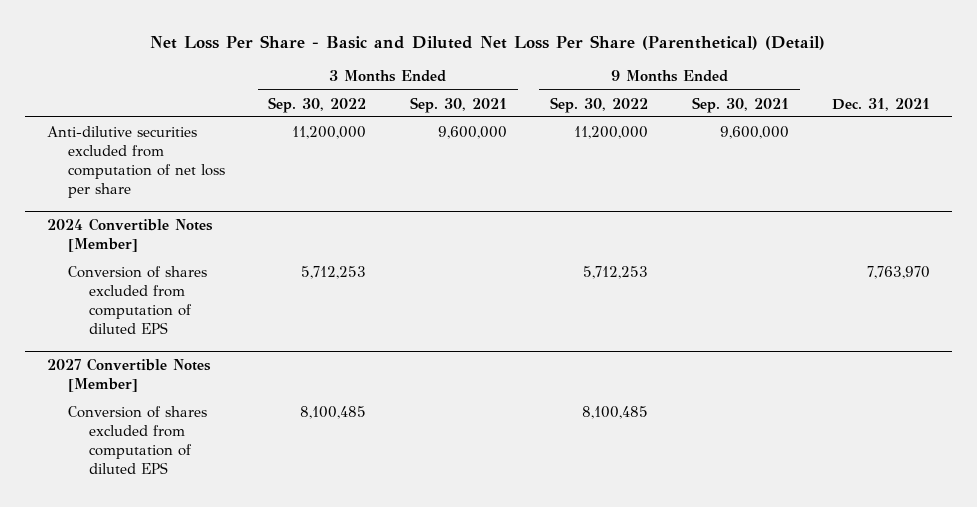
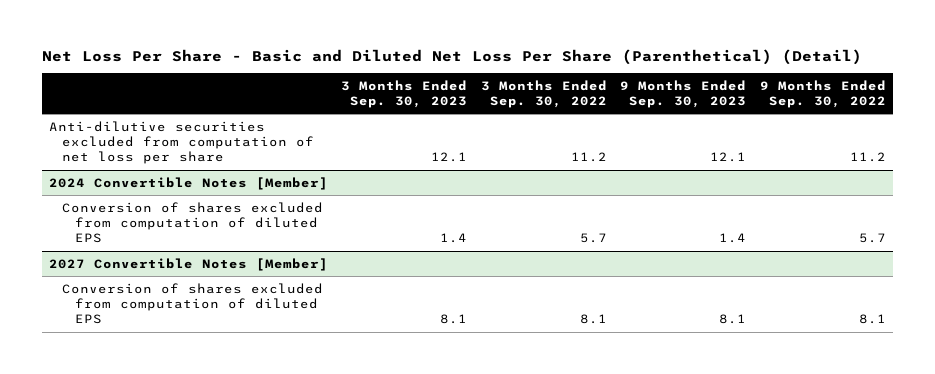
- | 3 Months Ended Sep. 30, 2022 | 3 Months Ended Sep. 30, 2021 | 9 Months Ended Sep. 30, 2022 | 9 Months Ended Sep. 30, 2021 | Dec. 31, 2021
+ | 3 Months Ended Sep. 30, 2023 | 3 Months Ended Sep. 30, 2022 | 9 Months Ended Sep. 30, 2023 | 9 Months Ended Sep. 30, 2022
- Anti-dilutive securities excluded from computation of net loss per share | 11,200,000 | 9,600,000 | 11,200,000 | 9,600,000 |
+ Anti-dilutive securities excluded from computation of net loss per share | 12.1 | 11.2 | 12.1 | 11.2
@ 2024 Convertible Notes [Member]
- Conversion of shares excluded from computation of diluted EPS | 5,712,253 | | 5,712,253 | | 7,763,970
+ Conversion of shares excluded from computation of diluted EPS | 1.4 | 5.7 | 1.4 | 5.7
@ 2027 Convertible Notes [Member]
- Conversion of shares excluded from computation of diluted EPS | 8,100,485 | | 8,100,485 | |
+ Conversion of shares excluded from computation of diluted EPS | 8.1 | 8.1 | 8.1 | 8.1

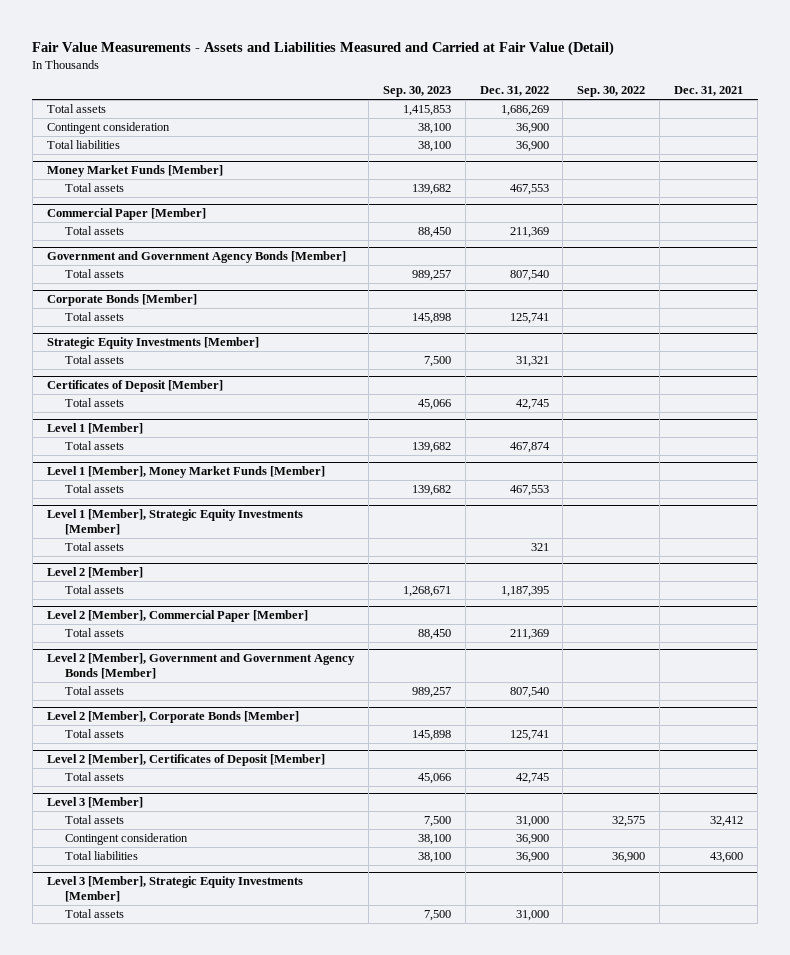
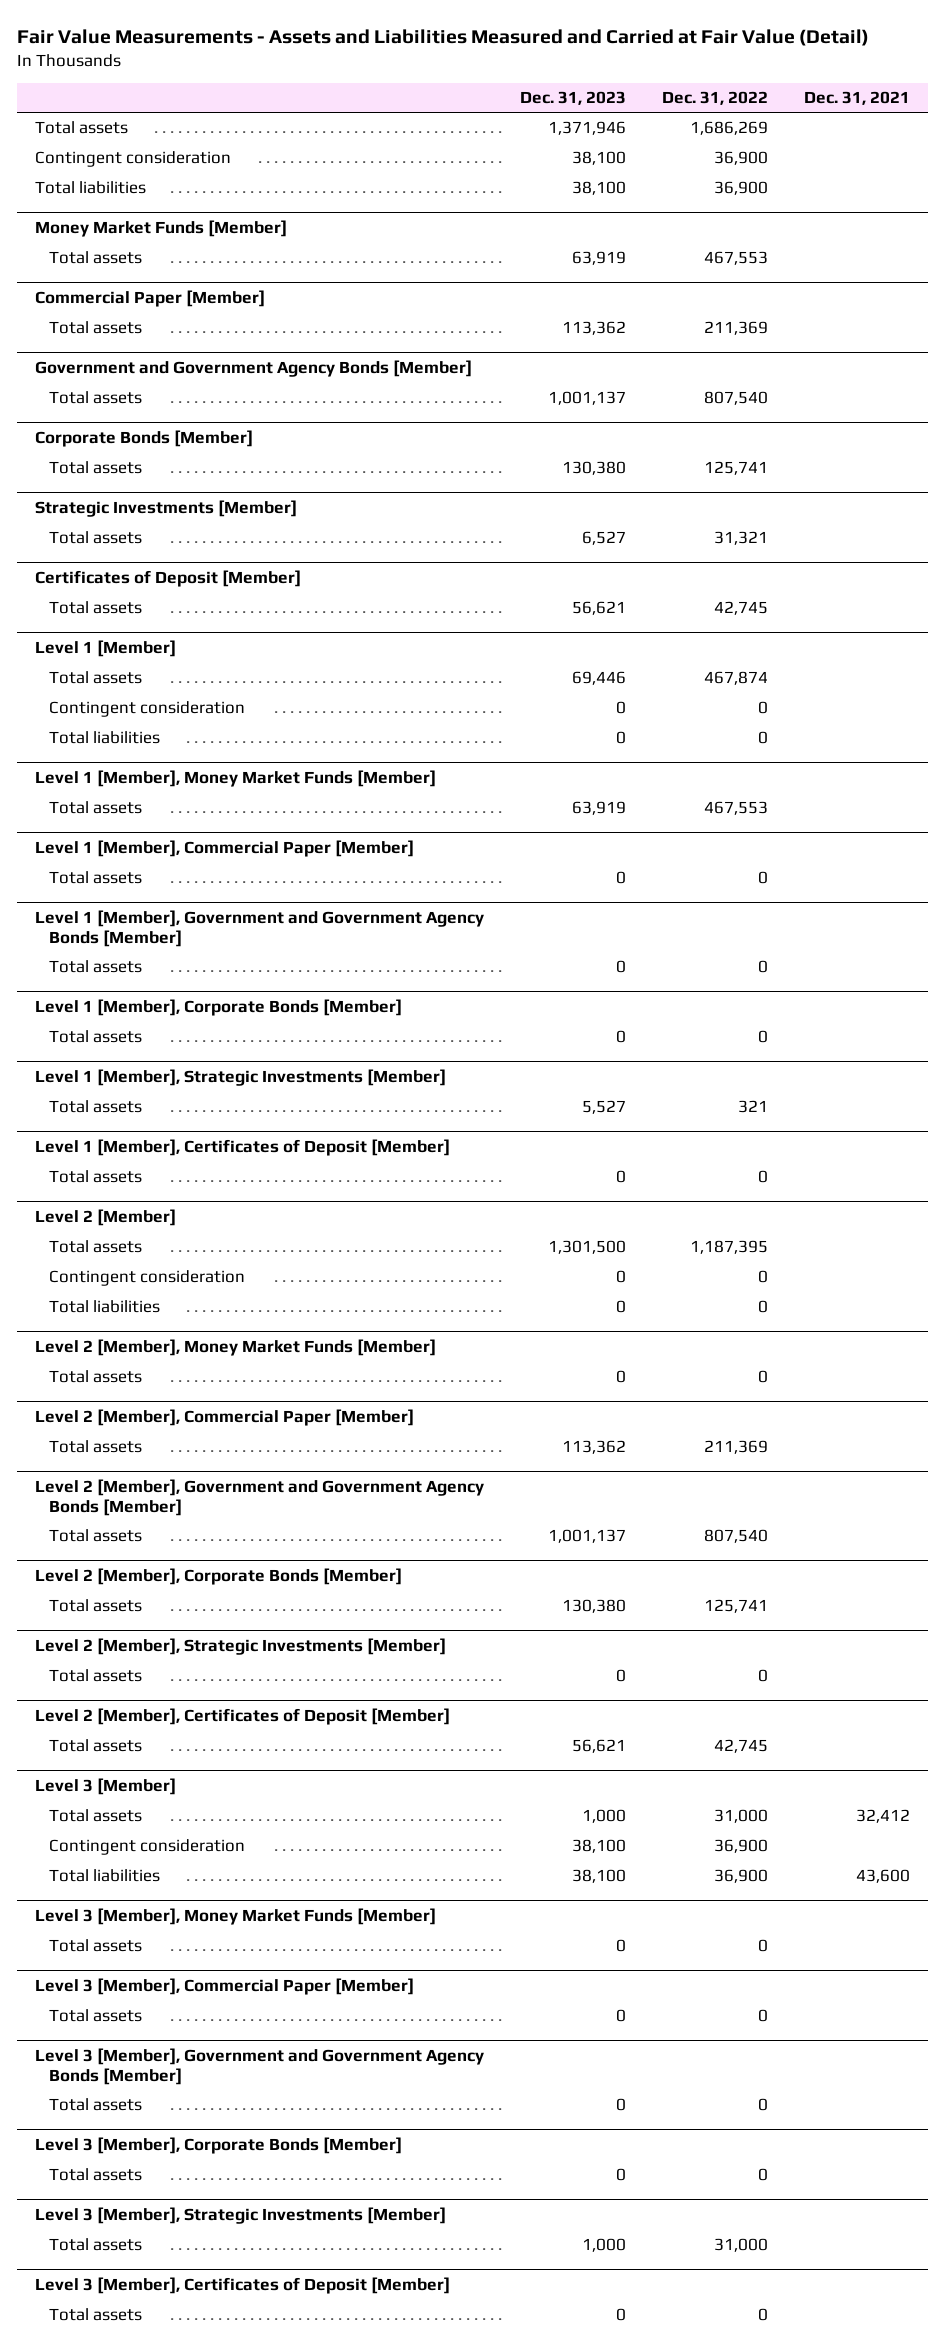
- | Sep. 30, 2023 | Dec. 31, 2022 | Sep. 30, 2022 | Dec. 31, 2021
+ | Dec. 31, 2023 | Dec. 31, 2022 | Dec. 31, 2021
- Strategic Equity Investments [Member]
+ Strategic Investments [Member]
@ Level 1 [Member]
+ Contingent consideration | 0 | 0 |
+ Total liabilities | 0 | 0 |
- Level 1 [Member], Strategic Equity Investments [Member]
+ Level 1 [Member], Commercial Paper [Member]
+ Total assets | 0 | 0 |
+ Level 1 [Member], Government and Government Agency Bonds [Member]
+ Total assets | 0 | 0 |
+ Level 1 [Member], Corporate Bonds [Member]
+ Total assets | 0 | 0 |
+ Level 1 [Member], Strategic Investments [Member]
+ Level 1 [Member], Certificates of Deposit [Member]
+ Total assets | 0 | 0 |
@ Level 2 [Member]
+ Contingent consideration | 0 | 0 |
+ Total liabilities | 0 | 0 |
+ Level 2 [Member], Money Market Funds [Member]
+ Total assets | 0 | 0 |
+ Level 2 [Member], Strategic Investments [Member]
+ Total assets | 0 | 0 |
- Level 3 [Member], Strategic Equity Investments [Member]
+ Level 3 [Member], Money Market Funds [Member]
+ Total assets | 0 | 0 |
+ Level 3 [Member], Commercial Paper [Member]
+ Total assets | 0 | 0 |
+ Level 3 [Member], Government and Government Agency Bonds [Member]
+ Total assets | 0 | 0 |
+ Level 3 [Member], Corporate Bonds [Member]
+ Total assets | 0 | 0 |
+ Level 3 [Member], Strategic Investments [Member]
+ Level 3 [Member], Certificates of Deposit [Member]
+ Total assets | 0 | 0 |

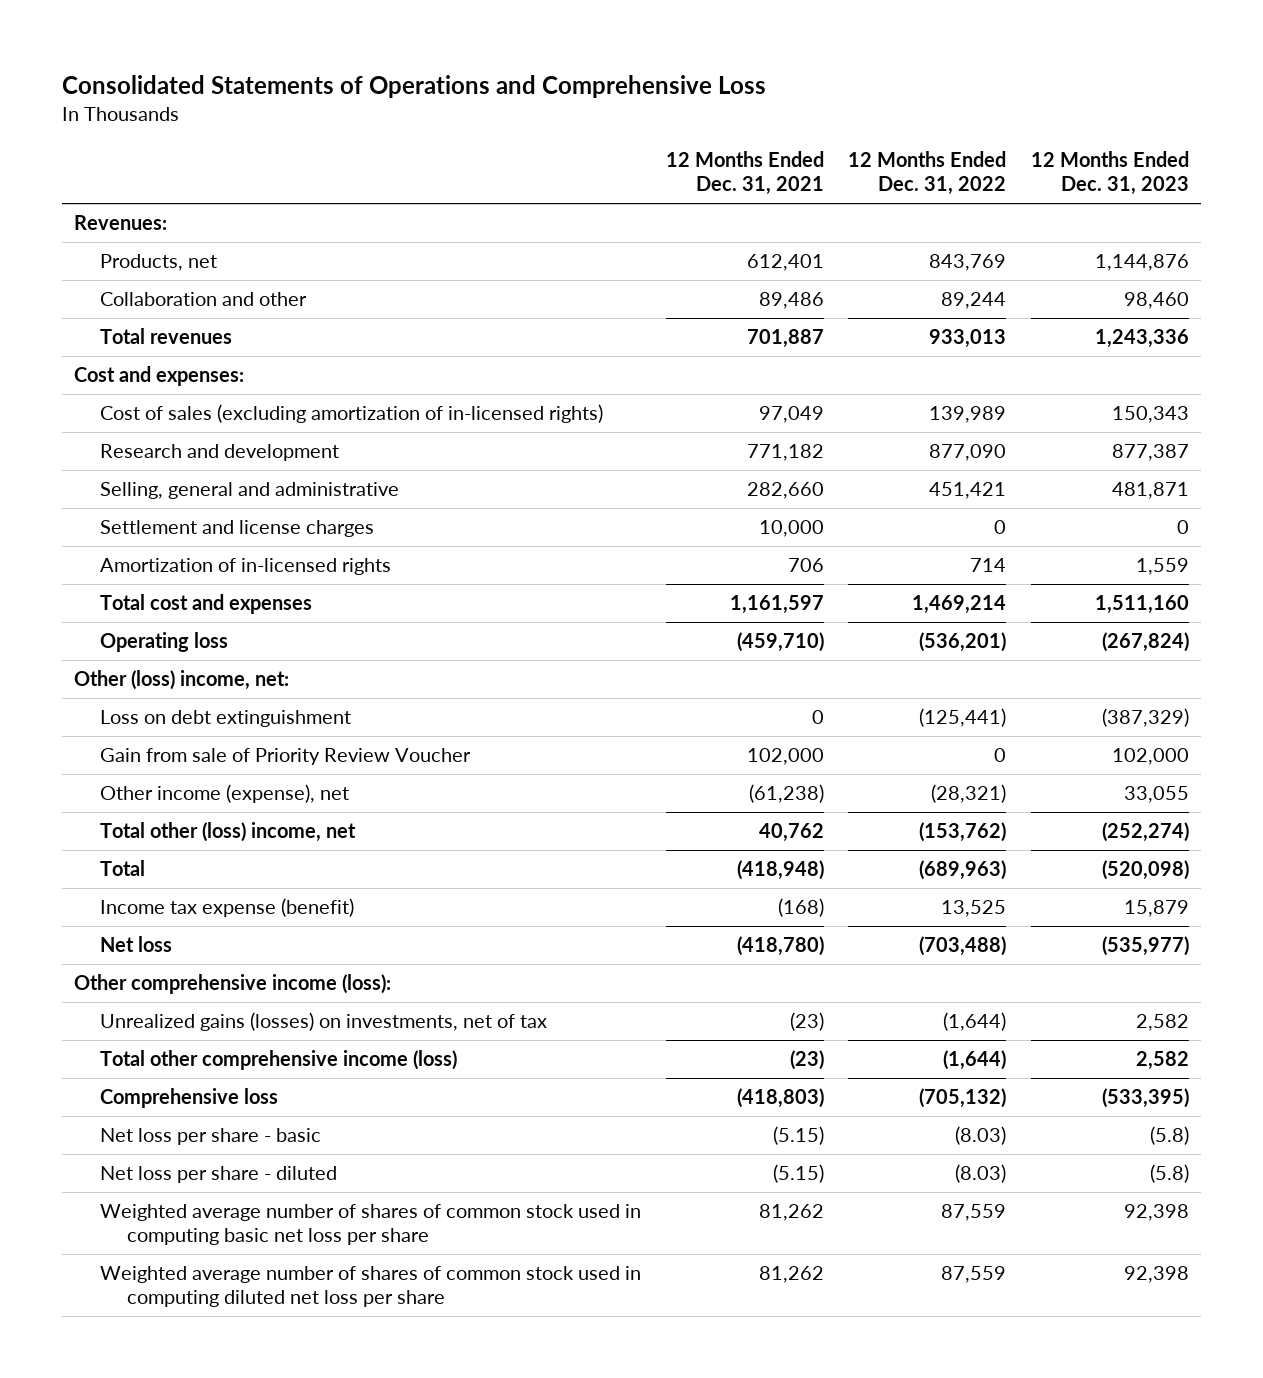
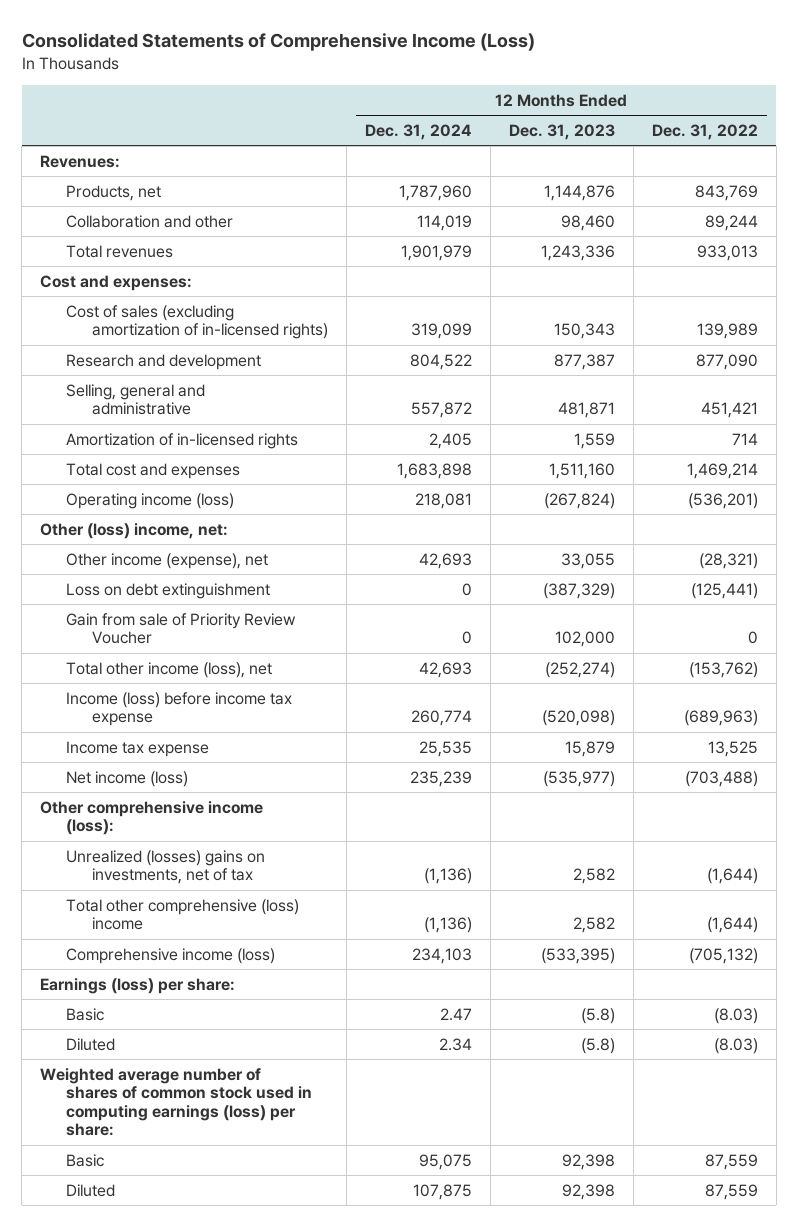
- Consolidated Statements of Operations and Comprehensive Loss
+ Consolidated Statements of Comprehensive Income (Loss)
- | 12 Months Ended Dec. 31, 2021 | 12 Months Ended Dec. 31, 2022 | 12 Months Ended Dec. 31, 2023
+ | 12 Months Ended Dec. 31, 2024 | 12 Months Ended Dec. 31, 2023 | 12 Months Ended Dec. 31, 2022
- Settlement and license charges | 10,000 | 0 | 0
- Operating loss | (459,710) | (536,201) | (267,824)
+ Operating income (loss) | 218,081 | (267,824) | (536,201)
moved up: Other income (expense), net | 42,693 | 33,055 | (28,321)
- Total other (loss) income, net | 40,762 | (153,762) | (252,274)
- Total | (418,948) | (689,963) | (520,098)
- Income tax expense (benefit) | (168) | 13,525 | 15,879
- Net loss | (418,780) | (703,488) | (535,977)
+ Total other income (loss), net | 42,693 | (252,274) | (153,762)
+ Income (loss) before income tax expense | 260,774 | (520,098) | (689,963)
+ Income tax expense | 25,535 | 15,879 | 13,525
+ Net income (loss) | 235,239 | (535,977) | (703,488)
- Unrealized gains (losses) on investments, net of tax | (23) | (1,644) | 2,582
- Total other comprehensive income (loss) | (23) | (1,644) | 2,582
- Comprehensive loss | (418,803) | (705,132) | (533,395)
- Net loss per share - basic | (5.15) | (8.03) | (5.8)
- Net loss per share - diluted | (5.15) | (8.03) | (5.8)
- Weighted average number of shares of common stock used in computing basic net loss per share | 81,262 | 87,559 | 92,398
- Weighted average number of shares of common stock used in computing diluted net loss per share | 81,262 | 87,559 | 92,398
+ Unrealized (losses) gains on investments, net of tax | (1,136) | 2,582 | (1,644)
+ Total other comprehensive (loss) income | (1,136) | 2,582 | (1,644)
+ Comprehensive income (loss) | 234,103 | (533,395) | (705,132)
+ Earnings (loss) per share:
+ Basic | 2.47 | (5.8) | (8.03)
+ Diluted | 2.34 | (5.8) | (8.03)
+ Weighted average number of shares of common stock used in computing earnings (loss) per share:
+ Basic | 95,075 | 92,398 | 87,559
+ Diluted | 107,875 | 92,398 | 87,559

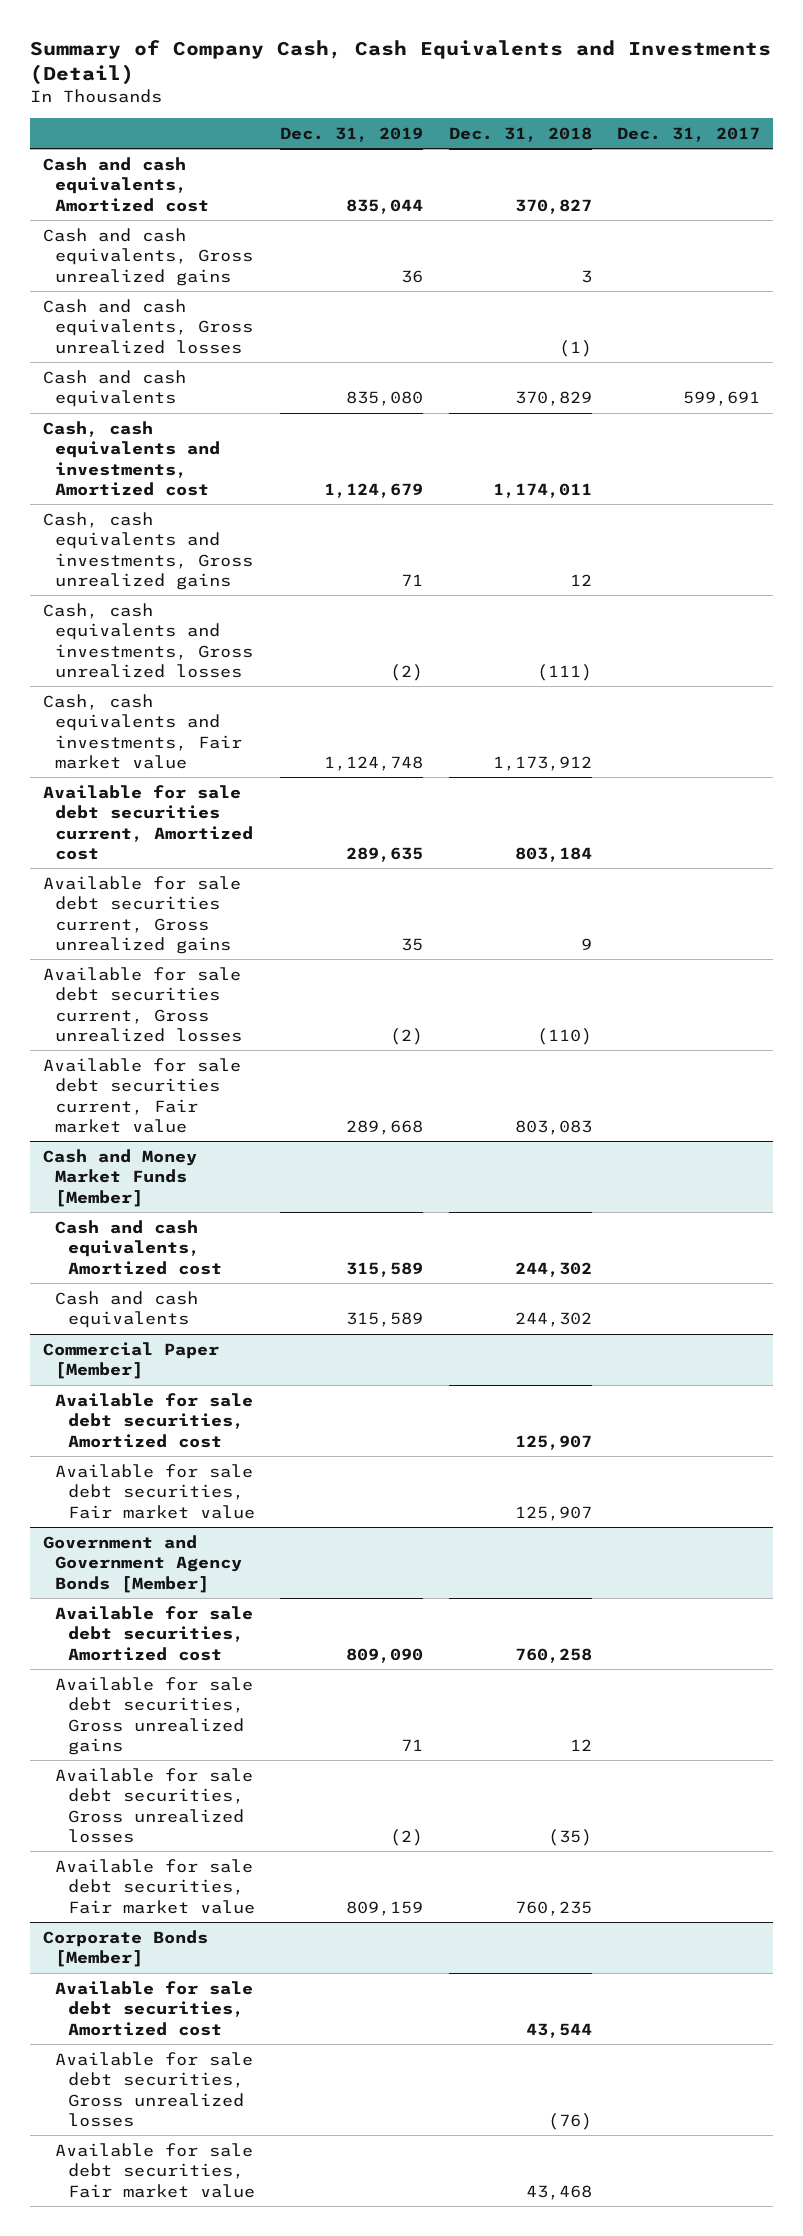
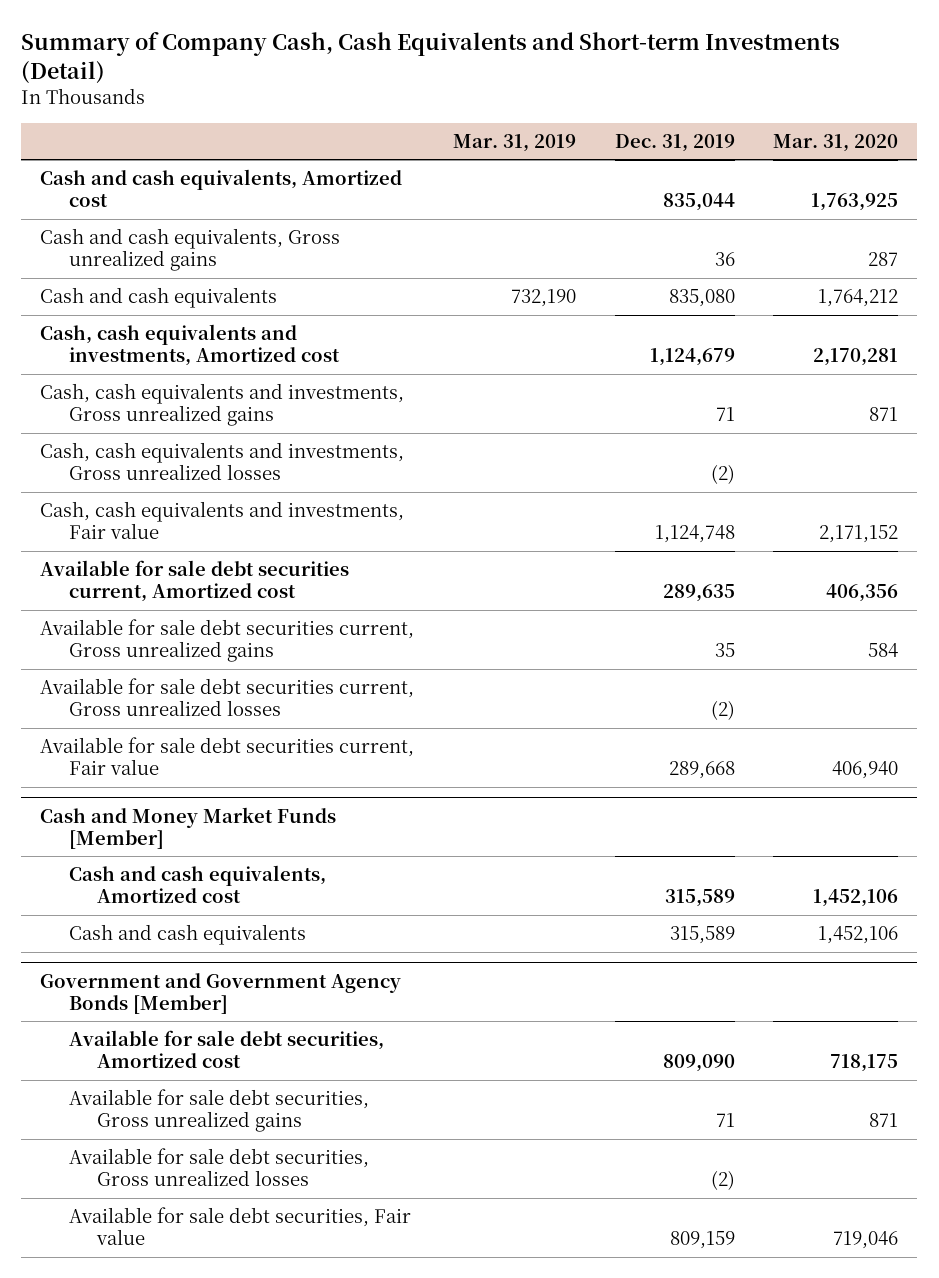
- Summary of Company Cash, Cash Equivalents and Investments (Detail)
+ Summary of Company Cash, Cash Equivalents and Short-term Investments (Detail)
- | Dec. 31, 2019 | Dec. 31, 2018 | Dec. 31, 2017
+ | Mar. 31, 2019 | Dec. 31, 2019 | Mar. 31, 2020
- Cash and cash equivalents, Gross unrealized losses | | (1) |
- Cash, cash equivalents and investments, Fair market value | 1,124,748 | 1,173,912 |
+ Cash, cash equivalents and investments, Fair value | | 1,124,748 | 2,171,152
- Available for sale debt securities current, Fair market value | 289,668 | 803,083 |
+ Available for sale debt securities current, Fair value | | 289,668 | 406,940
- Commercial Paper [Member]
- Available for sale debt securities, Amortized cost | | 125,907 |
- Available for sale debt securities, Fair market value | | 125,907 |
@ Government and Government Agency Bonds [Member]
- Available for sale debt securities, Fair market value | 809,159 | 760,235 |
- Corporate Bonds [Member]
- Available for sale debt securities, Amortized cost | | 43,544 |
- Available for sale debt securities, Gross unrealized losses | | (76) |
- Available for sale debt securities, Fair market value | | 43,468 |
@ Government and Government Agency Bonds [Member]
+ Available for sale debt securities, Fair value | | 809,159 | 719,046

